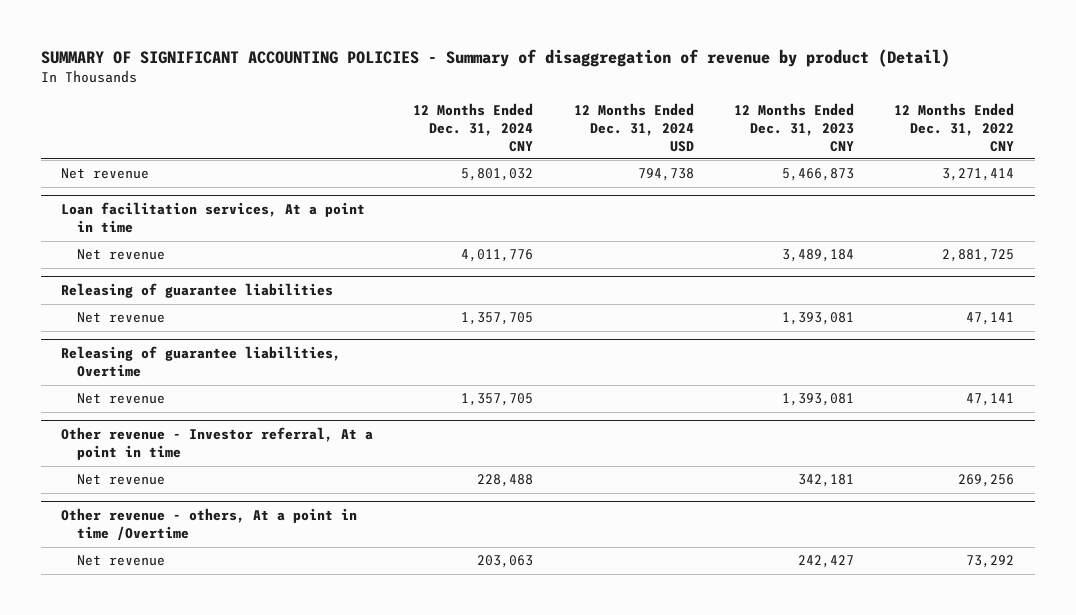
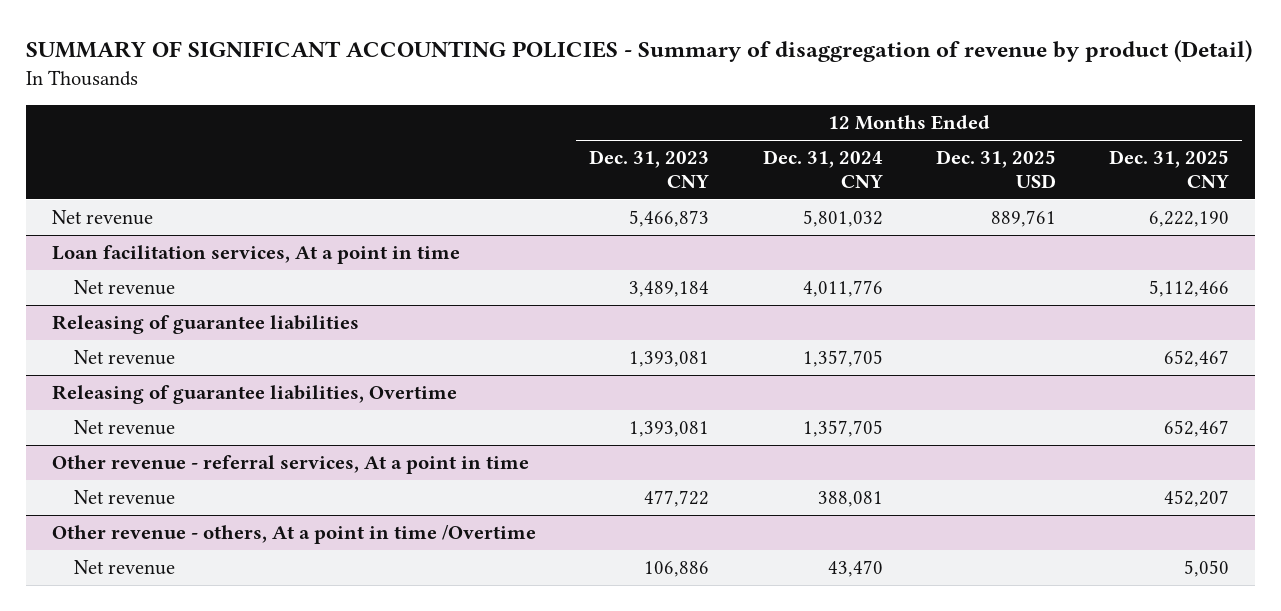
- | 12 Months Ended Dec. 31, 2024 CNY | 12 Months Ended Dec. 31, 2024 USD | 12 Months Ended Dec. 31, 2023 CNY | 12 Months Ended Dec. 31, 2022 CNY
+ | 12 Months Ended Dec. 31, 2023 CNY | 12 Months Ended Dec. 31, 2024 CNY | 12 Months Ended Dec. 31, 2025 USD | 12 Months Ended Dec. 31, 2025 CNY
- Other revenue - Investor referral, At a point in time
- Net revenue | 228,488 | | 342,181 | 269,256
+ Other revenue - referral services, At a point in time
+ Net revenue | 477,722 | 388,081 | | 452,207
@ Other revenue - others, At a point in time /Overtime
- Net revenue | 203,063 | | 242,427 | 73,292
+ Net revenue | 106,886 | 43,470 | | 5,050

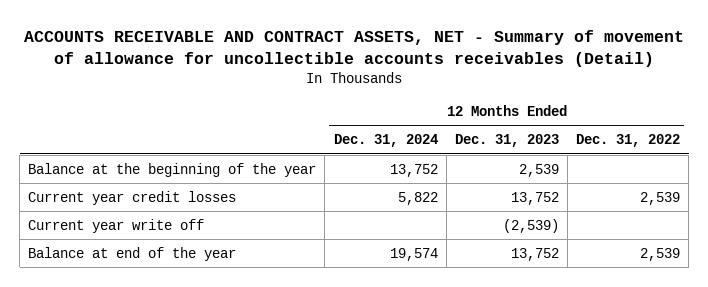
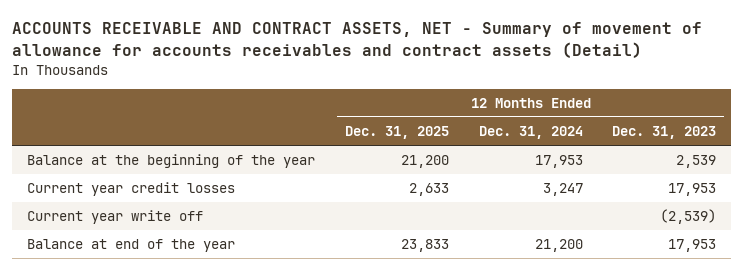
- ACCOUNTS RECEIVABLE AND CONTRACT ASSETS, NET - Summary of movement of allowance for uncollectible accounts receivables (Detail)
+ ACCOUNTS RECEIVABLE AND CONTRACT ASSETS, NET - Summary of movement of allowance for accounts receivables and contract assets (Detail)
- | 12 Months Ended Dec. 31, 2024 | 12 Months Ended Dec. 31, 2023 | 12 Months Ended Dec. 31, 2022
+ | 12 Months Ended Dec. 31, 2025 | 12 Months Ended Dec. 31, 2024 | 12 Months Ended Dec. 31, 2023
- Balance at the beginning of the year | 13,752 | 2,539 |
- Current year credit losses | 5,822 | 13,752 | 2,539
+ Balance at the beginning of the year | 21,200 | 17,953 | 2,539
+ Current year credit losses | 2,633 | 3,247 | 17,953
- Balance at end of the year | 19,574 | 13,752 | 2,539
+ Balance at end of the year | 23,833 | 21,200 | 17,953

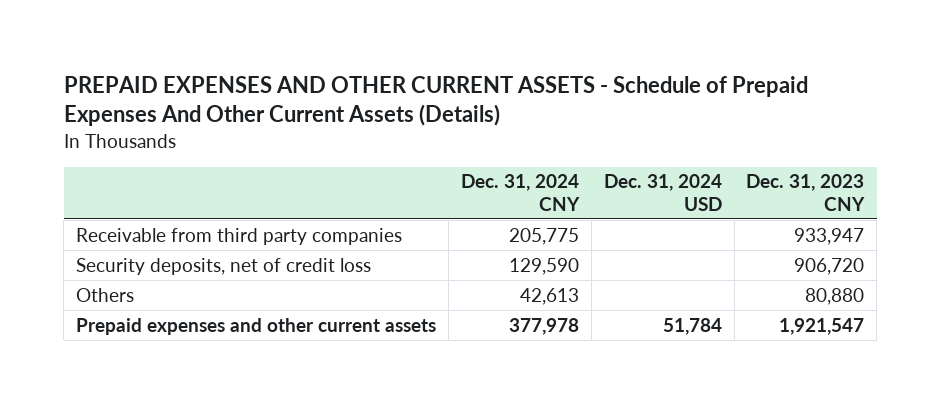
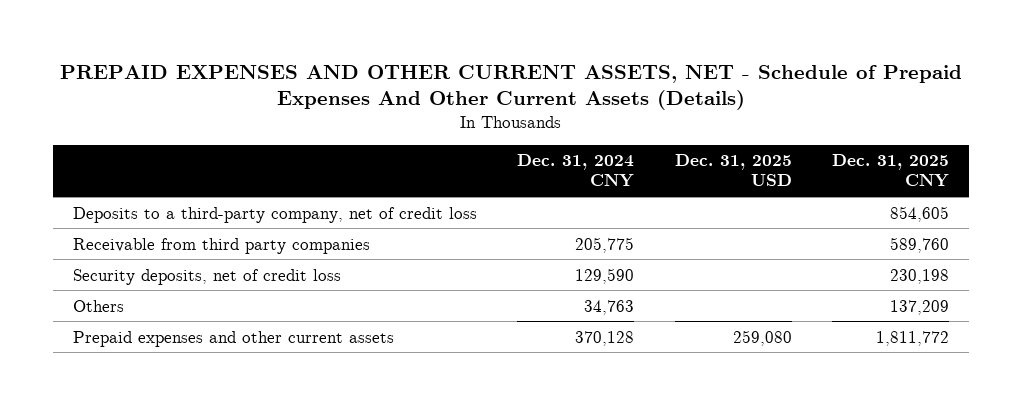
- PREPAID EXPENSES AND OTHER CURRENT ASSETS - Schedule of Prepaid Expenses And Other Current Assets (Details)
+ PREPAID EXPENSES AND OTHER CURRENT ASSETS, NET - Schedule of Prepaid Expenses And Other Current Assets (Details)
- | Dec. 31, 2024 CNY | Dec. 31, 2024 USD | Dec. 31, 2023 CNY
+ | Dec. 31, 2024 CNY | Dec. 31, 2025 USD | Dec. 31, 2025 CNY
+ Deposits to a third-party company, net of credit loss | | | 854,605
- Others | 42,613 | | 80,880
- Prepaid expenses and other current assets | 377,978 | 51,784 | 1,921,547
+ Others | 34,763 | | 137,209
+ Prepaid expenses and other current assets | 370,128 | 259,080 | 1,811,772

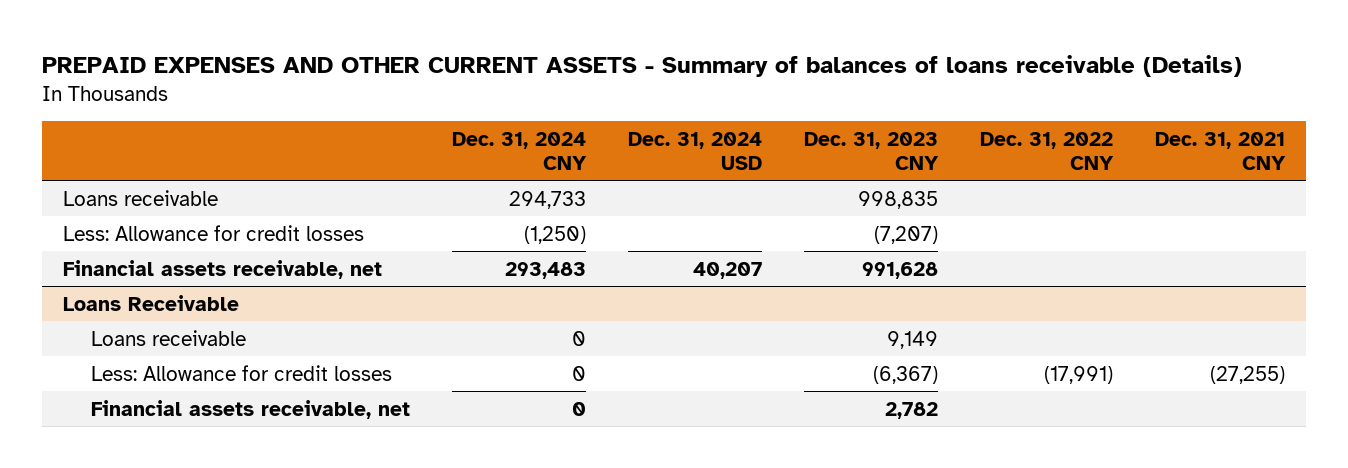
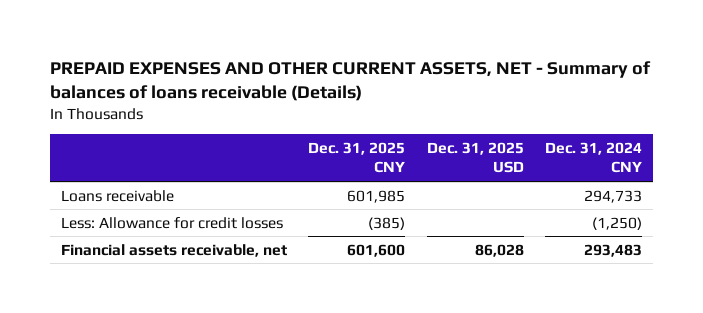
- PREPAID EXPENSES AND OTHER CURRENT ASSETS - Summary of balances of loans receivable (Details)
+ PREPAID EXPENSES AND OTHER CURRENT ASSETS, NET - Summary of balances of loans receivable (Details)
- | Dec. 31, 2024 CNY | Dec. 31, 2024 USD | Dec. 31, 2023 CNY | Dec. 31, 2022 CNY | Dec. 31, 2021 CNY
+ | Dec. 31, 2025 CNY | Dec. 31, 2025 USD | Dec. 31, 2024 CNY
- Loans Receivable
- Loans receivable | 0 | | 9,149 | |
- Less: Allowance for credit losses | 0 | | (6,367) | (17,991) | (27,255)
- Financial assets receivable, net | 0 | | 2,782 | |

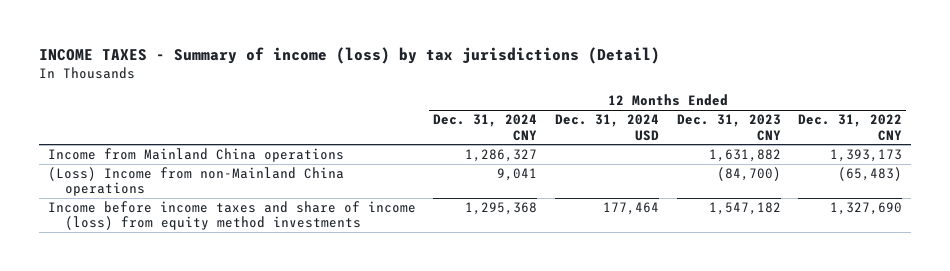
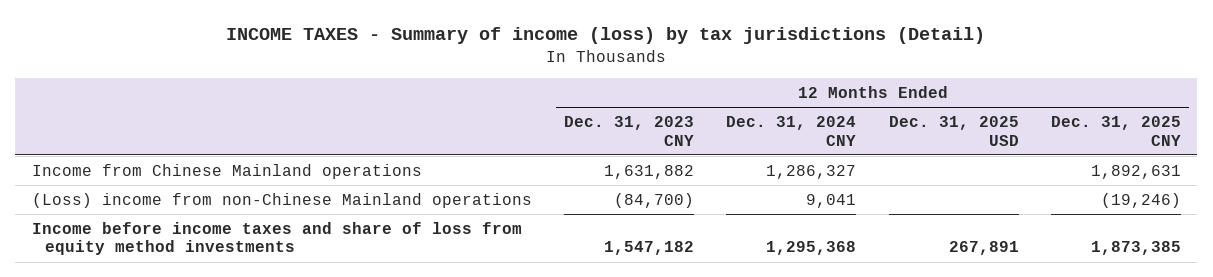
- | 12 Months Ended Dec. 31, 2024 CNY | 12 Months Ended Dec. 31, 2024 USD | 12 Months Ended Dec. 31, 2023 CNY | 12 Months Ended Dec. 31, 2022 CNY
+ | 12 Months Ended Dec. 31, 2023 CNY | 12 Months Ended Dec. 31, 2024 CNY | 12 Months Ended Dec. 31, 2025 USD | 12 Months Ended Dec. 31, 2025 CNY
- Income from Mainland China operations | 1,286,327 | | 1,631,882 | 1,393,173
- (Loss) Income from non-Mainland China operations | 9,041 | | (84,700) | (65,483)
- Income before income taxes and share of income (loss) from equity method investments | 1,295,368 | 177,464 | 1,547,182 | 1,327,690
+ Income from Chinese Mainland operations | 1,631,882 | 1,286,327 | | 1,892,631
+ (Loss) income from non-Chinese Mainland operations | (84,700) | 9,041 | | (19,246)
+ Income before income taxes and share of loss from equity method investments | 1,547,182 | 1,295,368 | 267,891 | 1,873,385

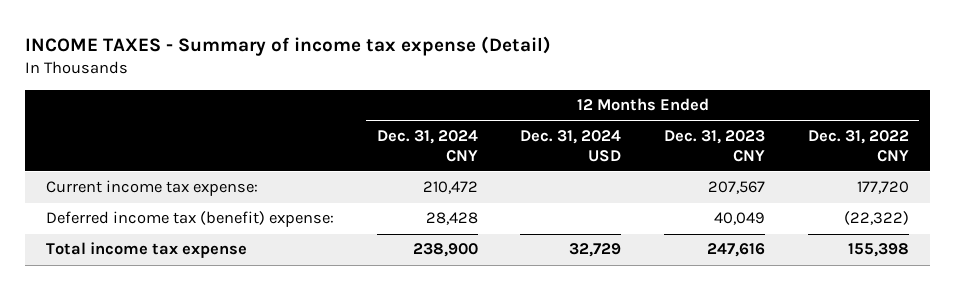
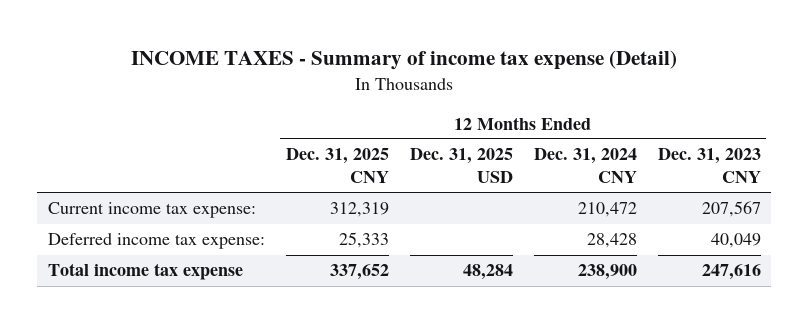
- | 12 Months Ended Dec. 31, 2024 CNY | 12 Months Ended Dec. 31, 2024 USD | 12 Months Ended Dec. 31, 2023 CNY | 12 Months Ended Dec. 31, 2022 CNY
+ | 12 Months Ended Dec. 31, 2025 CNY | 12 Months Ended Dec. 31, 2025 USD | 12 Months Ended Dec. 31, 2024 CNY | 12 Months Ended Dec. 31, 2023 CNY
- Deferred income tax (benefit) expense: | 28,428 | | 40,049 | (22,322)
+ Deferred income tax expense: | 25,333 | | 28,428 | 40,049

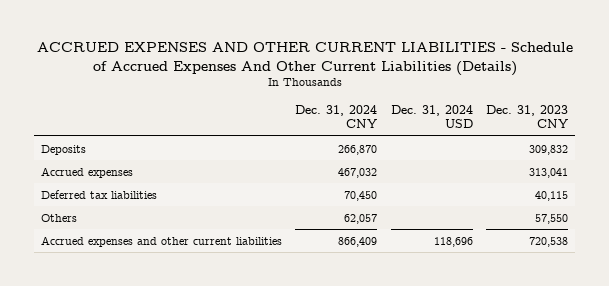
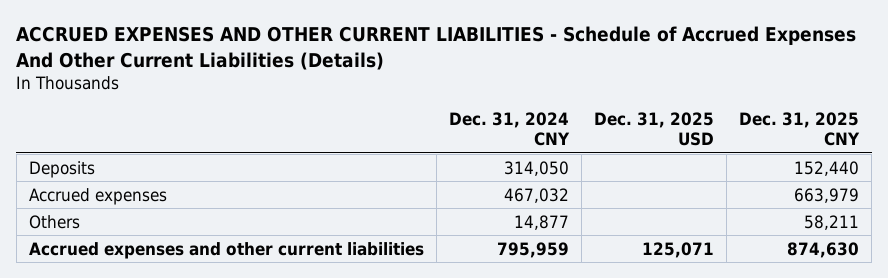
- | Dec. 31, 2024 CNY | Dec. 31, 2024 USD | Dec. 31, 2023 CNY
+ | Dec. 31, 2024 CNY | Dec. 31, 2025 USD | Dec. 31, 2025 CNY
- Deposits | 266,870 | | 309,832
+ Deposits | 314,050 | | 152,440
- Deferred tax liabilities | 70,450 | | 40,115
- Others | 62,057 | | 57,550
- Accrued expenses and other current liabilities | 866,409 | 118,696 | 720,538
+ Others | 14,877 | | 58,211
+ Accrued expenses and other current liabilities | 795,959 | 125,071 | 874,630

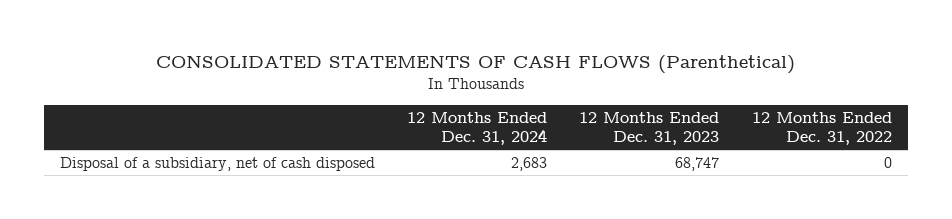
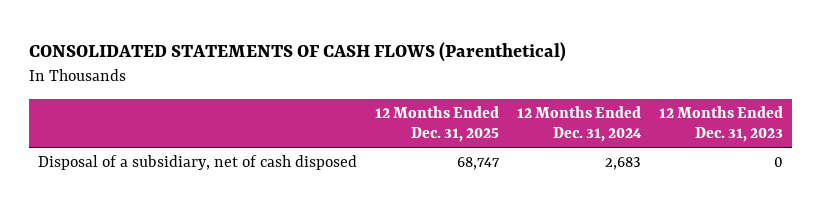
- | 12 Months Ended Dec. 31, 2024 | 12 Months Ended Dec. 31, 2023 | 12 Months Ended Dec. 31, 2022
+ | 12 Months Ended Dec. 31, 2025 | 12 Months Ended Dec. 31, 2024 | 12 Months Ended Dec. 31, 2023
- Disposal of a subsidiary, net of cash disposed | 2,683 | 68,747 | 0
+ Disposal of a subsidiary, net of cash disposed | 68,747 | 2,683 | 0

